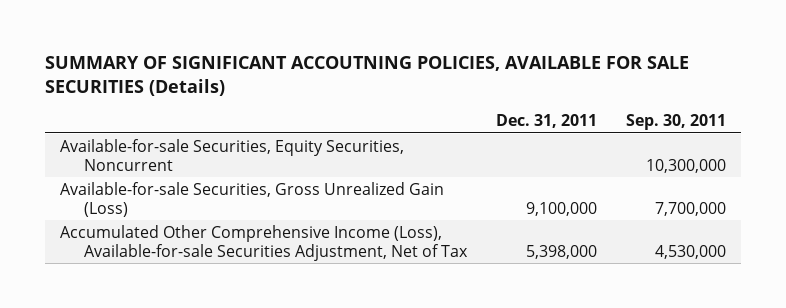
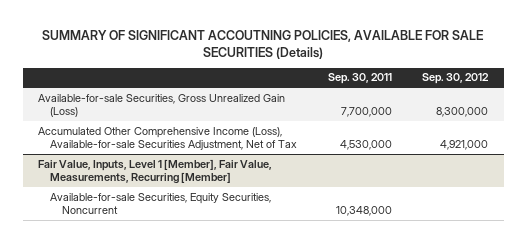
- | Dec. 31, 2011 | Sep. 30, 2011
+ | Sep. 30, 2011 | Sep. 30, 2012
- Available-for-sale Securities, Equity Securities, Noncurrent | | 10,300,000
+ Fair Value, Inputs, Level 1 [Member], Fair Value, Measurements, Recurring [Member]
+ Available-for-sale Securities, Equity Securities, Noncurrent | 10,348,000 |

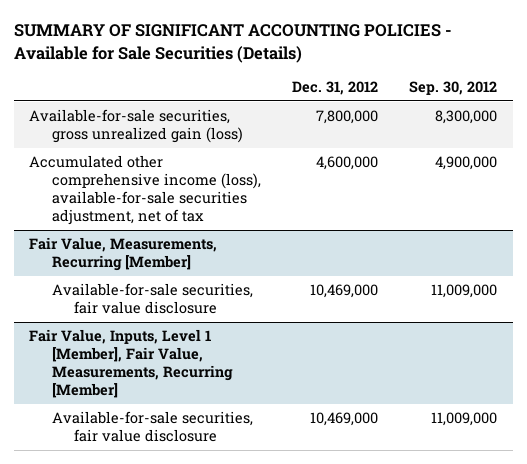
- SUMMARY OF SIGNIFICANT ACCOUTNING POLICIES, AVAILABLE FOR SALE SECURITIES (Details)
+ SUMMARY OF SIGNIFICANT ACCOUNTING POLICIES - Available for Sale Securities (Details)
- | Sep. 30, 2011 | Sep. 30, 2012
+ | Dec. 31, 2012 | Sep. 30, 2012
- Available-for-sale Securities, Gross Unrealized Gain (Loss) | 7,700,000 | 8,300,000
- Accumulated Other Comprehensive Income (Loss), Available-for-sale Securities Adjustment, Net of Tax | 4,530,000 | 4,921,000
+ Available-for-sale securities, gross unrealized gain (loss) | 7,800,000 | 8,300,000
+ Accumulated other comprehensive income (loss), available-for-sale securities adjustment, net of tax | 4,600,000 | 4,900,000
+ Fair Value, Measurements, Recurring [Member]
+ Available-for-sale securities, fair value disclosure | 10,469,000 | 11,009,000
@ Fair Value, Inputs, Level 1 [Member], Fair Value, Measurements, Recurring [Member]
- Available-for-sale Securities, Equity Securities, Noncurrent | 10,348,000 |
+ Available-for-sale securities, fair value disclosure | 10,469,000 | 11,009,000

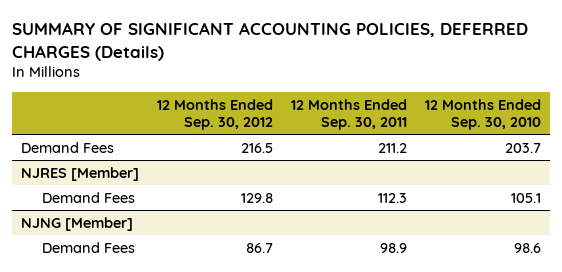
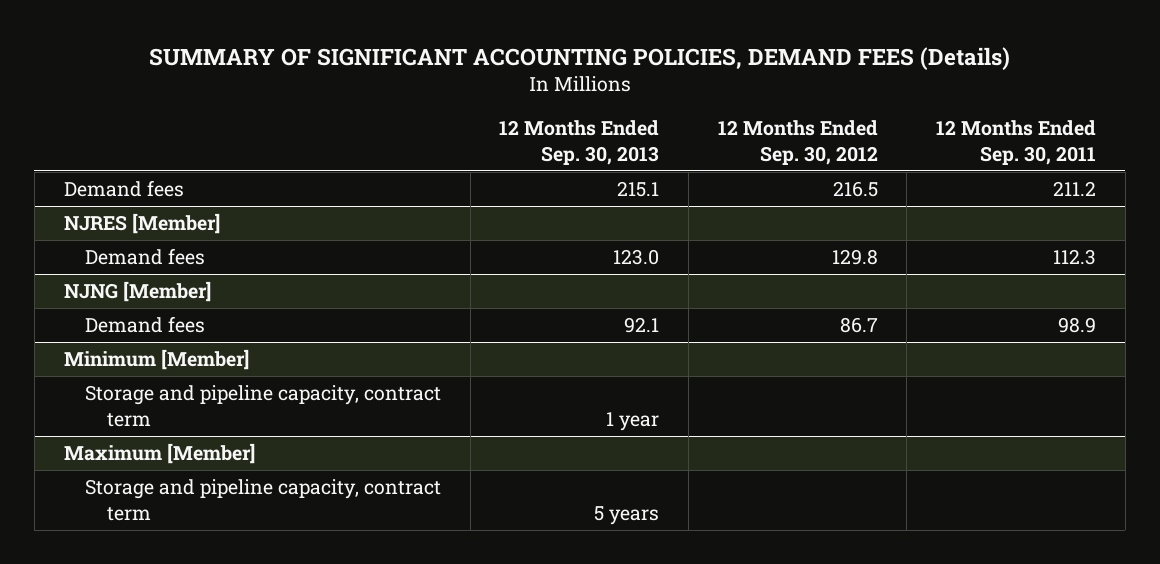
- SUMMARY OF SIGNIFICANT ACCOUNTING POLICIES, DEFERRED CHARGES (Details)
+ SUMMARY OF SIGNIFICANT ACCOUNTING POLICIES, DEMAND FEES (Details)
- | 12 Months Ended Sep. 30, 2012 | 12 Months Ended Sep. 30, 2011 | 12 Months Ended Sep. 30, 2010
+ | 12 Months Ended Sep. 30, 2013 | 12 Months Ended Sep. 30, 2012 | 12 Months Ended Sep. 30, 2011
- Demand Fees | 216.5 | 211.2 | 203.7
+ Demand fees | 215.1 | 216.5 | 211.2
@ NJRES [Member]
- Demand Fees | 129.8 | 112.3 | 105.1
+ Demand fees | 123.0 | 129.8 | 112.3
@ NJNG [Member]
- Demand Fees | 86.7 | 98.9 | 98.6
+ Demand fees | 92.1 | 86.7 | 98.9
+ Minimum [Member]
+ Storage and pipeline capacity, contract term | 1 year | |
+ Maximum [Member]
+ Storage and pipeline capacity, contract term | 5 years | |

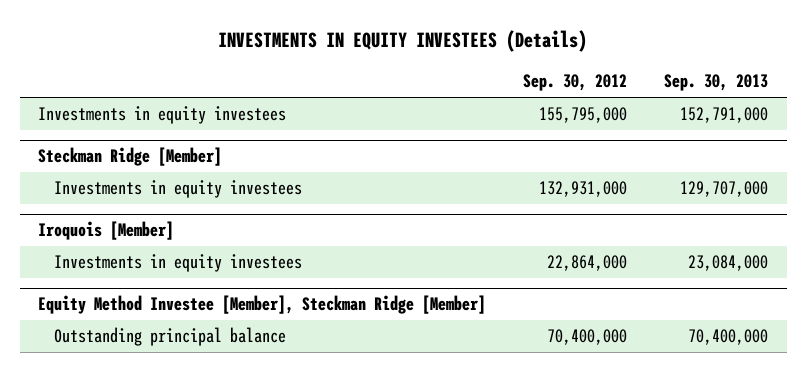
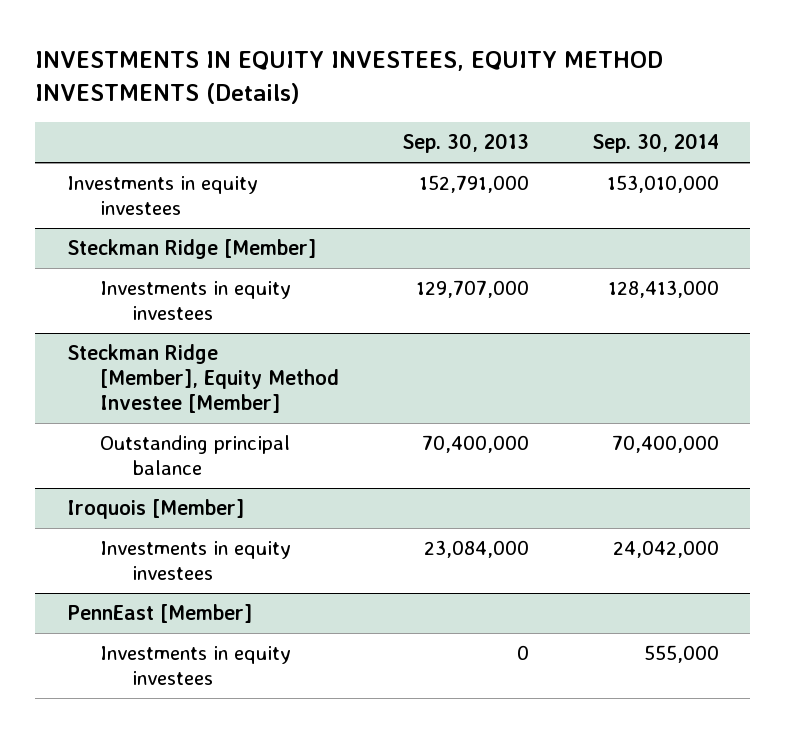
- INVESTMENTS IN EQUITY INVESTEES (Details)
+ INVESTMENTS IN EQUITY INVESTEES, EQUITY METHOD INVESTMENTS (Details)
- | Sep. 30, 2012 | Sep. 30, 2013
+ | Sep. 30, 2013 | Sep. 30, 2014
+ Steckman Ridge [Member], Equity Method Investee [Member]
+ Outstanding principal balance | 70,400,000 | 70,400,000
- Equity Method Investee [Member], Steckman Ridge [Member]
- Outstanding principal balance | 70,400,000 | 70,400,000
+ PennEast [Member]
+ Investments in equity investees | 0 | 555,000

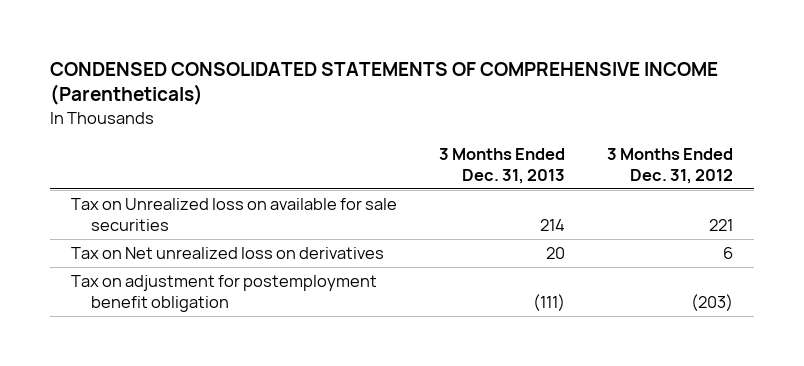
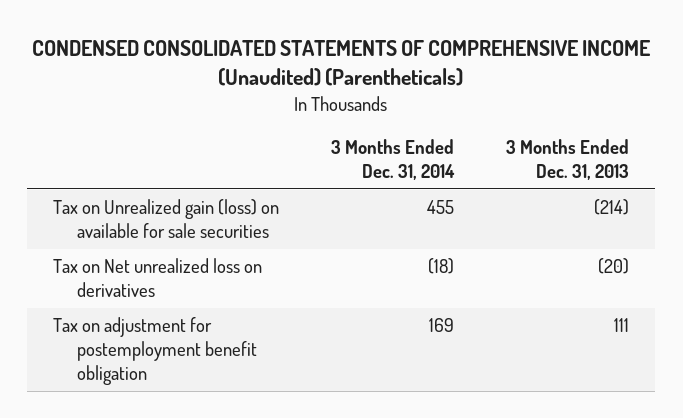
- CONDENSED CONSOLIDATED STATEMENTS OF COMPREHENSIVE INCOME (Parentheticals)
+ CONDENSED CONSOLIDATED STATEMENTS OF COMPREHENSIVE INCOME (Unaudited) (Parentheticals)
- | 3 Months Ended Dec. 31, 2013 | 3 Months Ended Dec. 31, 2012
+ | 3 Months Ended Dec. 31, 2014 | 3 Months Ended Dec. 31, 2013
- Tax on Unrealized loss on available for sale securities | 214 | 221
- Tax on Net unrealized loss on derivatives | 20 | 6
- Tax on adjustment for postemployment benefit obligation | (111) | (203)
+ Tax on Unrealized gain (loss) on available for sale securities | 455 | (214)
+ Tax on Net unrealized loss on derivatives | (18) | (20)
+ Tax on adjustment for postemployment benefit obligation | 169 | 111

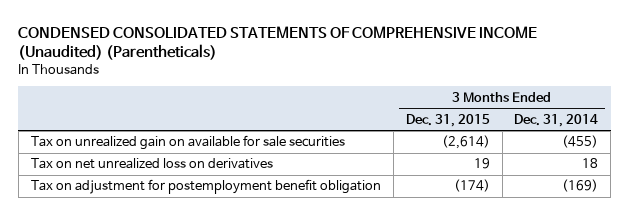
- | 3 Months Ended Dec. 31, 2014 | 3 Months Ended Dec. 31, 2013
+ | 3 Months Ended Dec. 31, 2015 | 3 Months Ended Dec. 31, 2014
- Tax on Unrealized gain (loss) on available for sale securities | 455 | (214)
- Tax on Net unrealized loss on derivatives | (18) | (20)
- Tax on adjustment for postemployment benefit obligation | 169 | 111
+ Tax on unrealized gain on available for sale securities | (2,614) | (455)
+ Tax on net unrealized loss on derivatives | 19 | 18
+ Tax on adjustment for postemployment benefit obligation | (174) | (169)

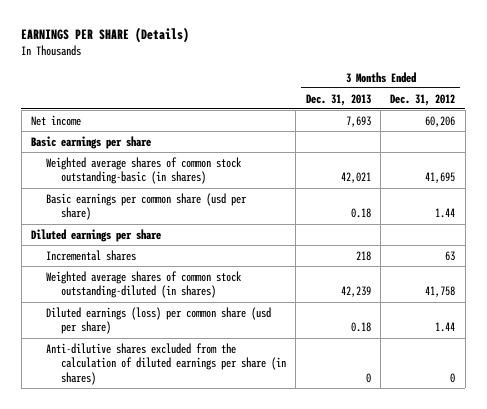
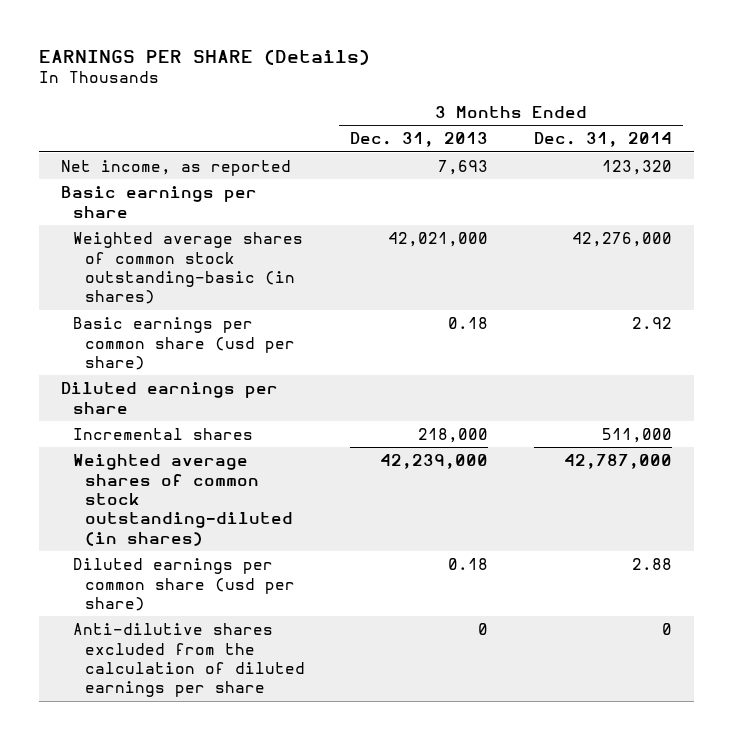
- | 3 Months Ended Dec. 31, 2013 | 3 Months Ended Dec. 31, 2012
+ | 3 Months Ended Dec. 31, 2013 | 3 Months Ended Dec. 31, 2014
- Net income | 7,693 | 60,206
+ Net income, as reported | 7,693 | 123,320
- Weighted average shares of common stock outstanding-basic (in shares) | 42,021 | 41,695
+ Weighted average shares of common stock outstanding-basic (in shares) | 42,021,000 | 42,276,000
- Incremental shares | 218 | 63
- Weighted average shares of common stock outstanding-diluted (in shares) | 42,239 | 41,758
- Diluted earnings (loss) per common share (usd per share) | 0.18 | 1.44
- Anti-dilutive shares excluded from the calculation of diluted earnings per share (in shares) | 0 | 0
+ Incremental shares | 218,000 | 511,000
+ Weighted average shares of common stock outstanding-diluted (in shares) | 42,239,000 | 42,787,000
+ Diluted earnings per common share (usd per share) | 0.18 | 2.88
+ Anti-dilutive shares excluded from the calculation of diluted earnings per share | 0 | 0

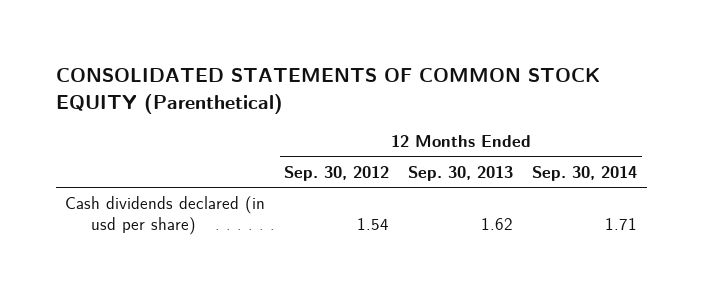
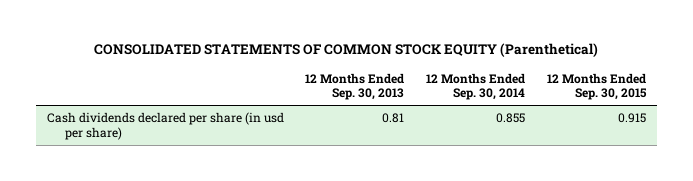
- | 12 Months Ended Sep. 30, 2012 | 12 Months Ended Sep. 30, 2013 | 12 Months Ended Sep. 30, 2014
+ | 12 Months Ended Sep. 30, 2013 | 12 Months Ended Sep. 30, 2014 | 12 Months Ended Sep. 30, 2015
- Cash dividends declared (in usd per share) | 1.54 | 1.62 | 1.71
+ Cash dividends declared per share (in usd per share) | 0.81 | 0.855 | 0.915

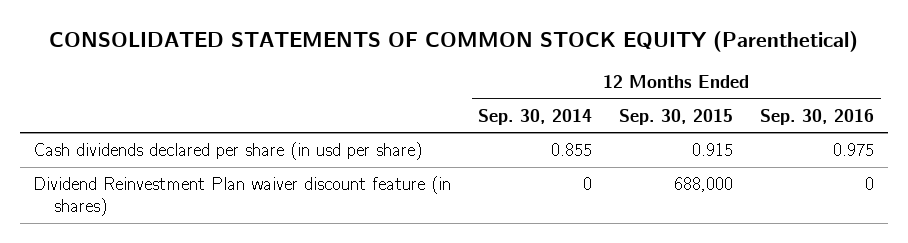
- | 12 Months Ended Sep. 30, 2013 | 12 Months Ended Sep. 30, 2014 | 12 Months Ended Sep. 30, 2015
+ | 12 Months Ended Sep. 30, 2014 | 12 Months Ended Sep. 30, 2015 | 12 Months Ended Sep. 30, 2016
+ Dividend Reinvestment Plan waiver discount feature (in shares) | 0 | 688,000 | 0

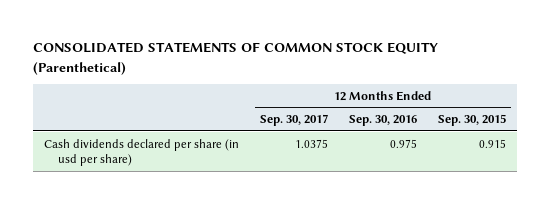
- | 12 Months Ended Sep. 30, 2014 | 12 Months Ended Sep. 30, 2015 | 12 Months Ended Sep. 30, 2016
+ | 12 Months Ended Sep. 30, 2017 | 12 Months Ended Sep. 30, 2016 | 12 Months Ended Sep. 30, 2015
- Dividend Reinvestment Plan waiver discount feature (in shares) | 0 | 688,000 | 0

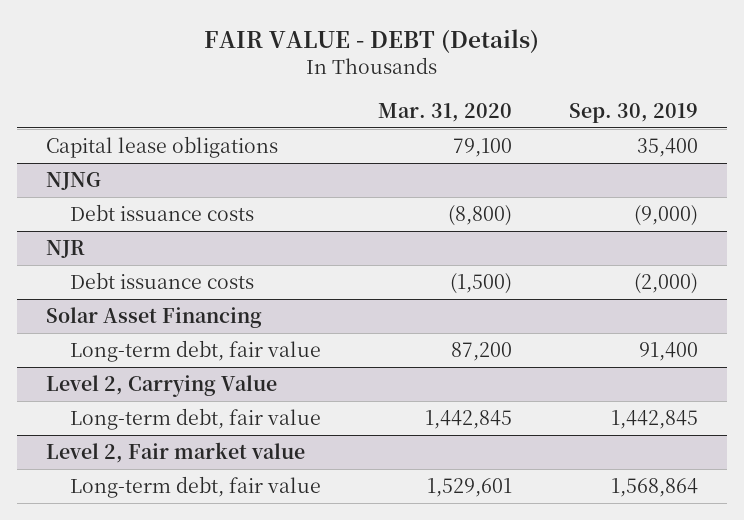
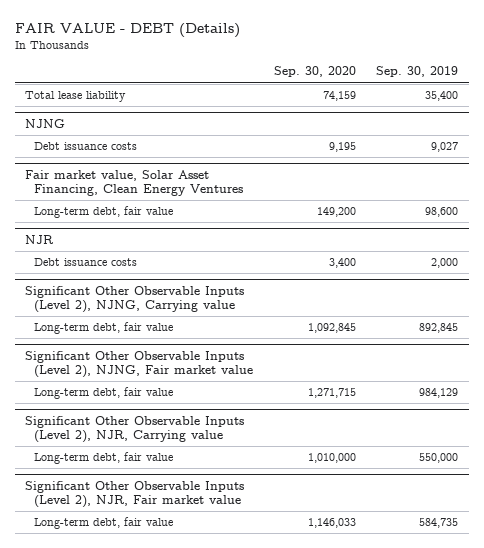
- | Mar. 31, 2020 | Sep. 30, 2019
+ | Sep. 30, 2020 | Sep. 30, 2019
- Capital lease obligations | 79,100 | 35,400
+ Total lease liability | 74,159 | 35,400
@ NJNG
- Debt issuance costs | (8,800) | (9,000)
+ Debt issuance costs | 9,195 | 9,027
+ Fair market value, Solar Asset Financing, Clean Energy Ventures
+ Long-term debt, fair value | 149,200 | 98,600
@ NJR
- Debt issuance costs | (1,500) | (2,000)
- Solar Asset Financing
- Long-term debt, fair value | 87,200 | 91,400
- Level 2, Carrying Value
- Long-term debt, fair value | 1,442,845 | 1,442,845
- Level 2, Fair market value
- Long-term debt, fair value | 1,529,601 | 1,568,864
@ NJR
+ Debt issuance costs | 3,400 | 2,000
+ Significant Other Observable Inputs (Level 2), NJNG, Carrying value
+ Long-term debt, fair value | 1,092,845 | 892,845
+ Significant Other Observable Inputs (Level 2), NJNG, Fair market value
+ Long-term debt, fair value | 1,271,715 | 984,129
+ Significant Other Observable Inputs (Level 2), NJR, Carrying value
+ Long-term debt, fair value | 1,010,000 | 550,000
+ Significant Other Observable Inputs (Level 2), NJR, Fair market value
+ Long-term debt, fair value | 1,146,033 | 584,735

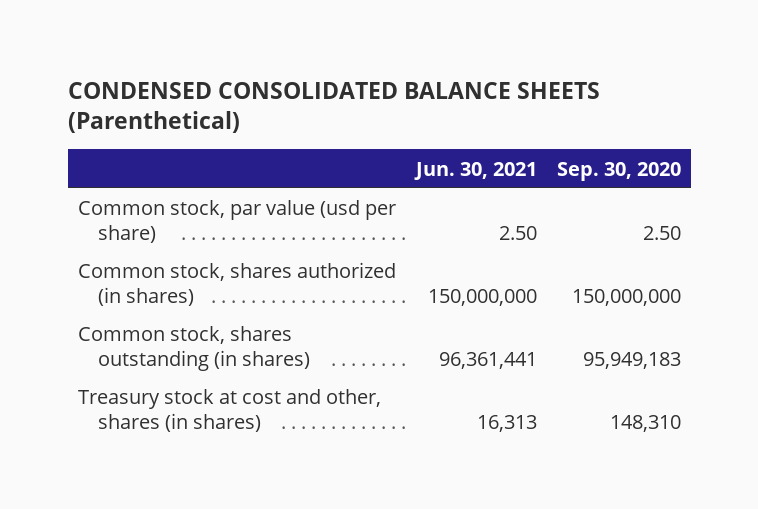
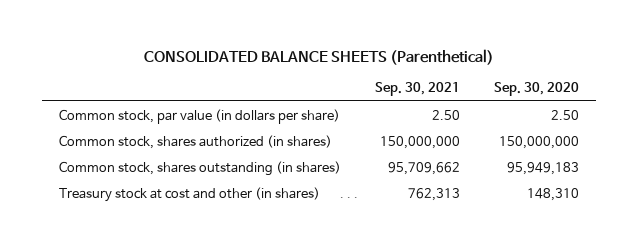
- CONDENSED CONSOLIDATED BALANCE SHEETS (Parenthetical)
+ CONSOLIDATED BALANCE SHEETS (Parenthetical)
- | Jun. 30, 2021 | Sep. 30, 2020
+ | Sep. 30, 2021 | Sep. 30, 2020
- Common stock, par value (usd per share) | 2.50 | 2.50
+ Common stock, par value (in dollars per share) | 2.50 | 2.50
- Treasury stock at cost and other, shares (in shares) | 16,313 | 148,310
+ Treasury stock at cost and other (in shares) | 762,313 | 148,310

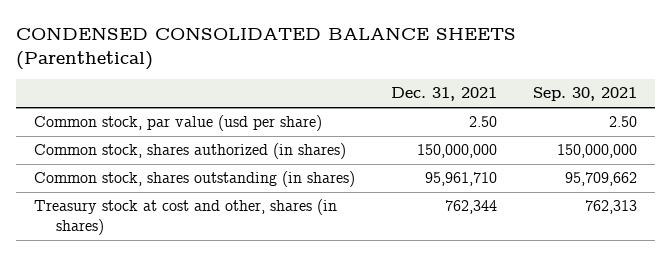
- CONSOLIDATED BALANCE SHEETS (Parenthetical)
+ CONDENSED CONSOLIDATED BALANCE SHEETS (Parenthetical)
- | Sep. 30, 2021 | Sep. 30, 2020
+ | Dec. 31, 2021 | Sep. 30, 2021
- Common stock, par value (in dollars per share) | 2.50 | 2.50
+ Common stock, par value (usd per share) | 2.50 | 2.50
- Treasury stock at cost and other (in shares) | 762,313 | 148,310
+ Treasury stock at cost and other, shares (in shares) | 762,344 | 762,313

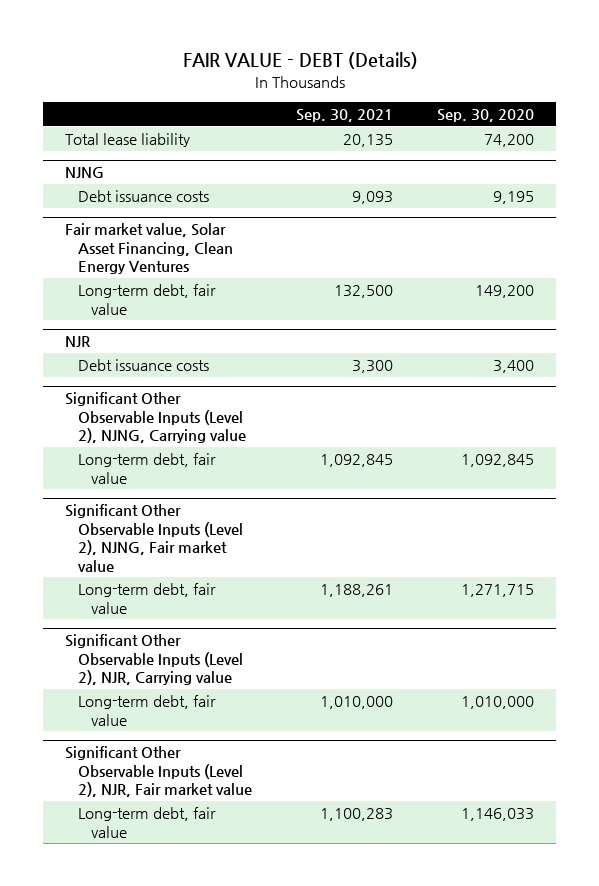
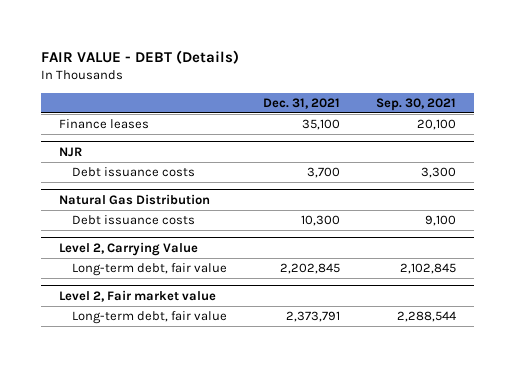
- | Sep. 30, 2021 | Sep. 30, 2020
+ | Dec. 31, 2021 | Sep. 30, 2021
- Total lease liability | 20,135 | 74,200
- NJNG
- Debt issuance costs | 9,093 | 9,195
- Fair market value, Solar Asset Financing, Clean Energy Ventures
- Long-term debt, fair value | 132,500 | 149,200
+ Finance leases | 35,100 | 20,100
- Significant Other Observable Inputs (Level 2), NJNG, Carrying value
- Long-term debt, fair value | 1,092,845 | 1,092,845
- Significant Other Observable Inputs (Level 2), NJNG, Fair market value
- Long-term debt, fair value | 1,188,261 | 1,271,715
- Significant Other Observable Inputs (Level 2), NJR, Carrying value
- Long-term debt, fair value | 1,010,000 | 1,010,000
- Significant Other Observable Inputs (Level 2), NJR, Fair market value
- Long-term debt, fair value | 1,100,283 | 1,146,033
+ Natural Gas Distribution
+ Debt issuance costs | 10,300 | 9,100
+ Level 2, Carrying Value
+ Long-term debt, fair value | 2,202,845 | 2,102,845
+ Level 2, Fair market value
+ Long-term debt, fair value | 2,373,791 | 2,288,544

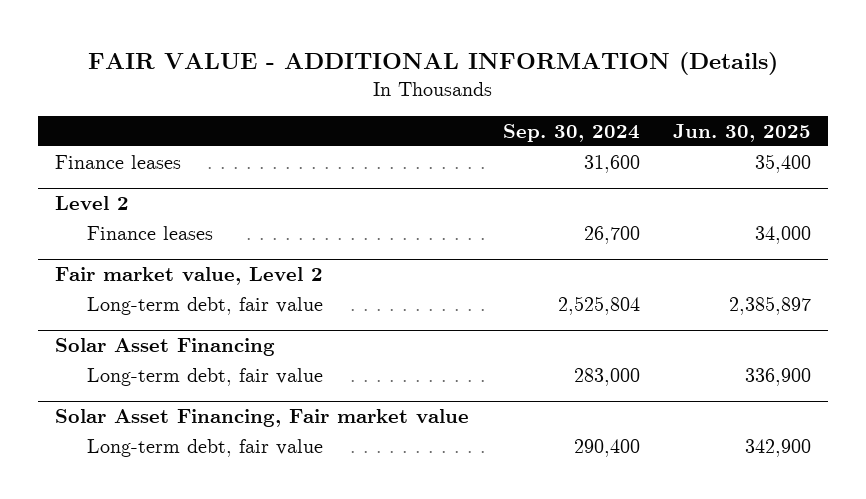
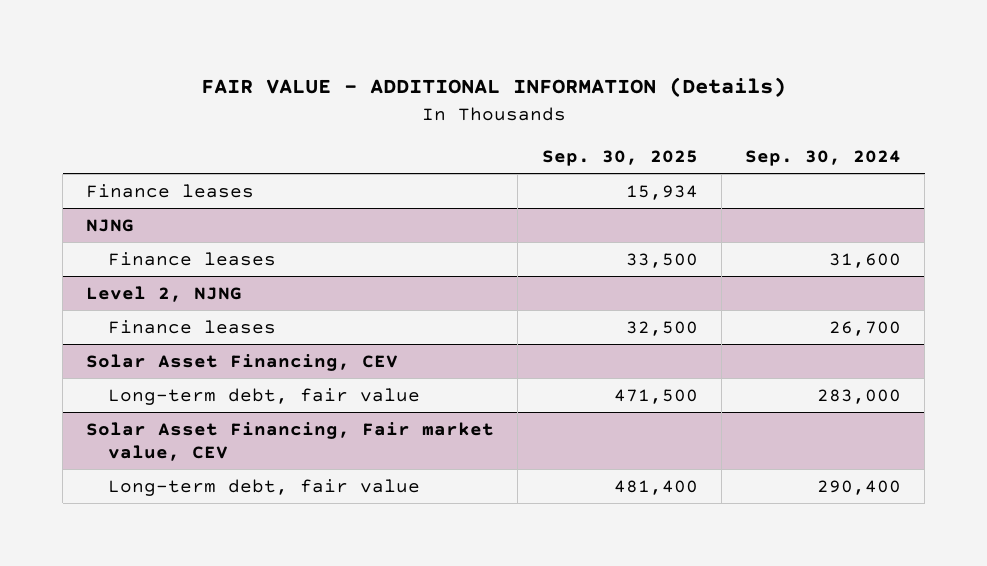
- | Sep. 30, 2024 | Jun. 30, 2025
+ | Sep. 30, 2025 | Sep. 30, 2024
+ Finance leases | 15,934 |
+ NJNG
- Level 2
+ Level 2, NJNG
- Fair market value, Level 2
- Long-term debt, fair value | 2,525,804 | 2,385,897
- Solar Asset Financing
+ Solar Asset Financing, CEV
- Solar Asset Financing, Fair market value
+ Solar Asset Financing, Fair market value, CEV

